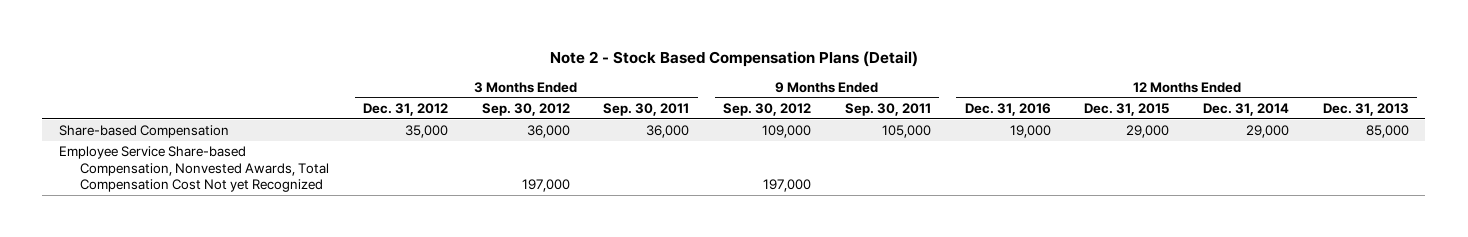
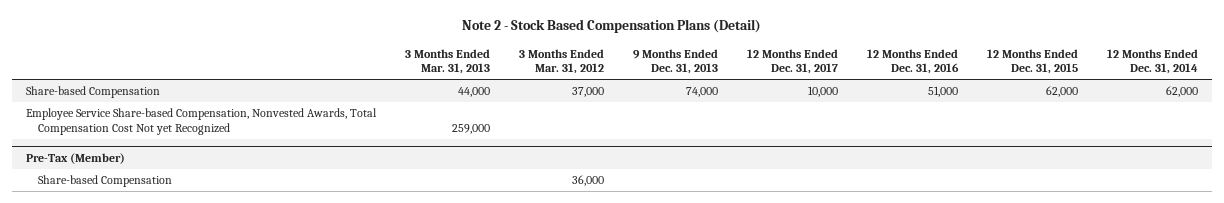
- | 3 Months Ended Dec. 31, 2012 | 3 Months Ended Sep. 30, 2012 | 3 Months Ended Sep. 30, 2011 | 9 Months Ended Sep. 30, 2012 | 9 Months Ended Sep. 30, 2011 | 12 Months Ended Dec. 31, 2016 | 12 Months Ended Dec. 31, 2015 | 12 Months Ended Dec. 31, 2014 | 12 Months Ended Dec. 31, 2013
+ | 3 Months Ended Mar. 31, 2013 | 3 Months Ended Mar. 31, 2012 | 9 Months Ended Dec. 31, 2013 | 12 Months Ended Dec. 31, 2017 | 12 Months Ended Dec. 31, 2016 | 12 Months Ended Dec. 31, 2015 | 12 Months Ended Dec. 31, 2014
- Share-based Compensation | 35,000 | 36,000 | 36,000 | 109,000 | 105,000 | 19,000 | 29,000 | 29,000 | 85,000
+ Share-based Compensation | 44,000 | 37,000 | 74,000 | 10,000 | 51,000 | 62,000 | 62,000
+ Pre-Tax (Member)
+ Share-based Compensation | | 36,000 | | | | |

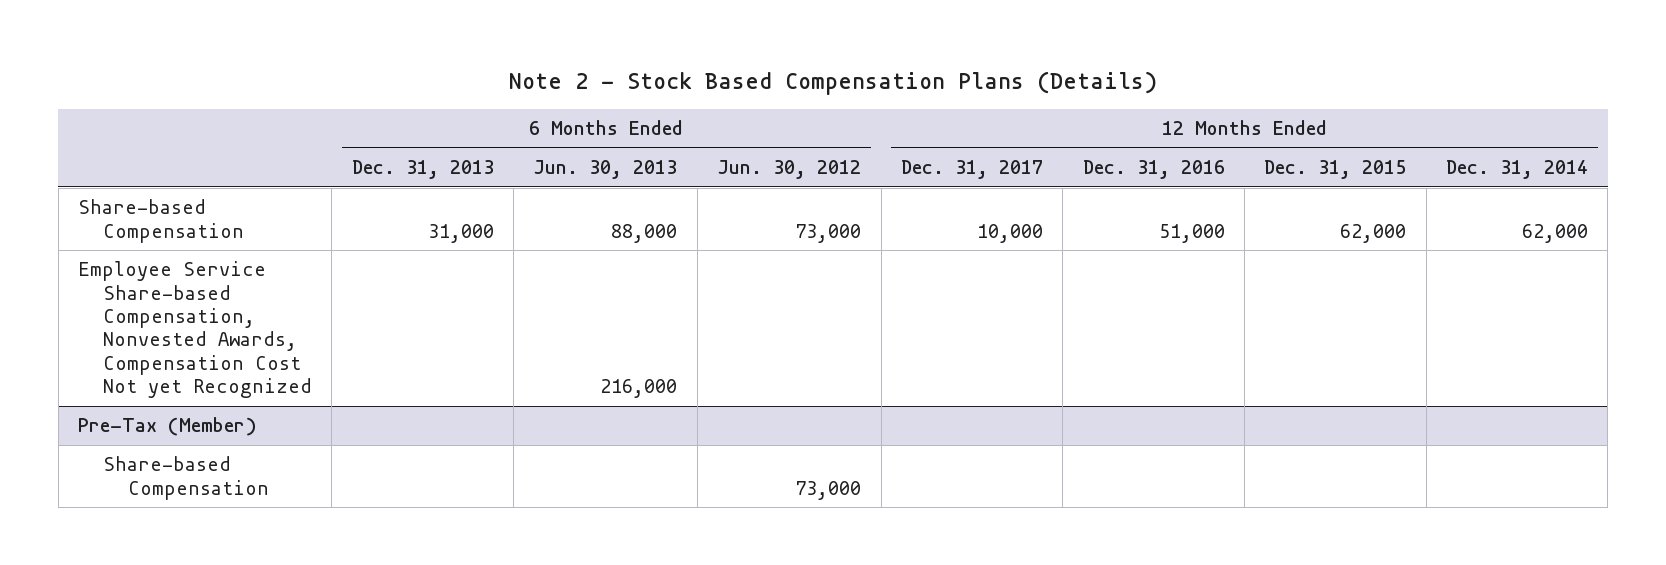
- Note 2 - Stock Based Compensation Plans (Detail)
+ Note 2 - Stock Based Compensation Plans (Details)
- | 3 Months Ended Mar. 31, 2013 | 3 Months Ended Mar. 31, 2012 | 9 Months Ended Dec. 31, 2013 | 12 Months Ended Dec. 31, 2017 | 12 Months Ended Dec. 31, 2016 | 12 Months Ended Dec. 31, 2015 | 12 Months Ended Dec. 31, 2014
+ | 6 Months Ended Dec. 31, 2013 | 6 Months Ended Jun. 30, 2013 | 6 Months Ended Jun. 30, 2012 | 12 Months Ended Dec. 31, 2017 | 12 Months Ended Dec. 31, 2016 | 12 Months Ended Dec. 31, 2015 | 12 Months Ended Dec. 31, 2014
- Employee Service Share-based Compensation, Nonvested Awards, Total Compensation Cost Not yet Recognized | 259,000 | | | | | |
+ Employee Service Share-based Compensation, Nonvested Awards, Compensation Cost Not yet Recognized | | 216,000 | | | | |

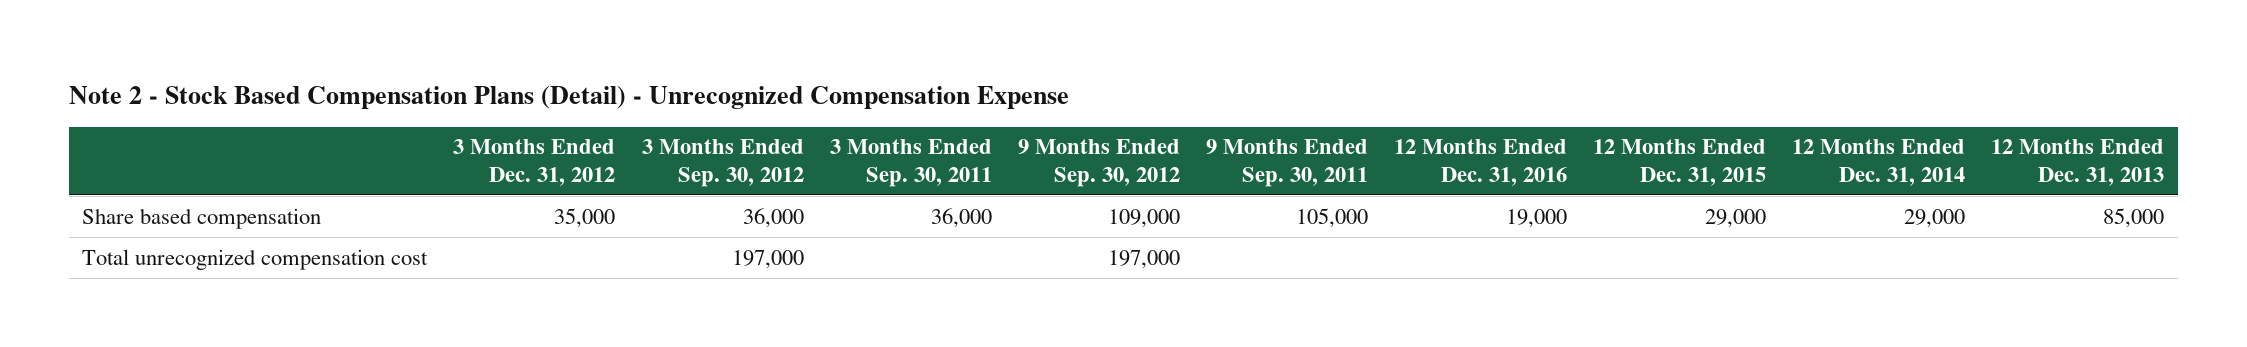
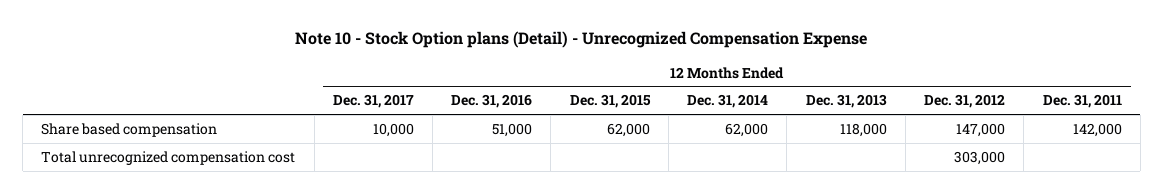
- Note 2 - Stock Based Compensation Plans (Detail) - Unrecognized Compensation Expense
+ Note 10 - Stock Option plans (Detail) - Unrecognized Compensation Expense
- | 3 Months Ended Dec. 31, 2012 | 3 Months Ended Sep. 30, 2012 | 3 Months Ended Sep. 30, 2011 | 9 Months Ended Sep. 30, 2012 | 9 Months Ended Sep. 30, 2011 | 12 Months Ended Dec. 31, 2016 | 12 Months Ended Dec. 31, 2015 | 12 Months Ended Dec. 31, 2014 | 12 Months Ended Dec. 31, 2013
+ | 12 Months Ended Dec. 31, 2017 | 12 Months Ended Dec. 31, 2016 | 12 Months Ended Dec. 31, 2015 | 12 Months Ended Dec. 31, 2014 | 12 Months Ended Dec. 31, 2013 | 12 Months Ended Dec. 31, 2012 | 12 Months Ended Dec. 31, 2011
- Share based compensation | 35,000 | 36,000 | 36,000 | 109,000 | 105,000 | 19,000 | 29,000 | 29,000 | 85,000
+ Share based compensation | 10,000 | 51,000 | 62,000 | 62,000 | 118,000 | 147,000 | 142,000

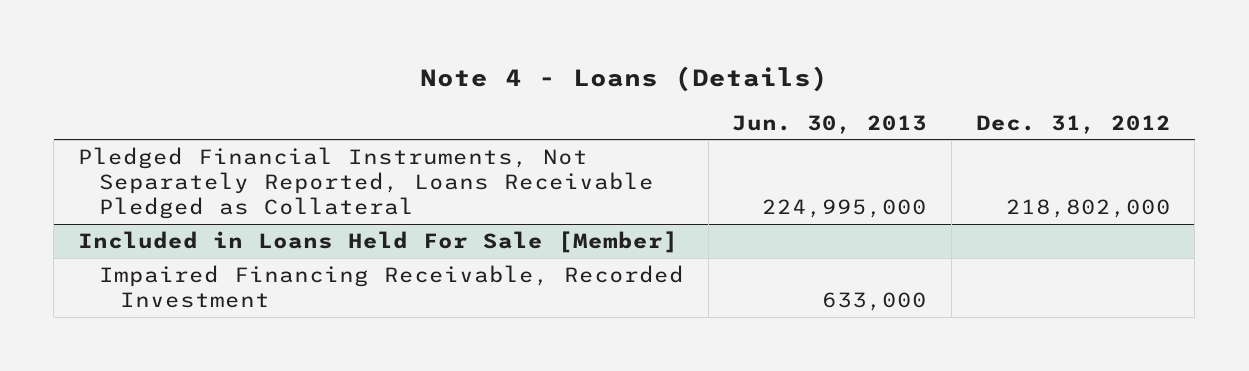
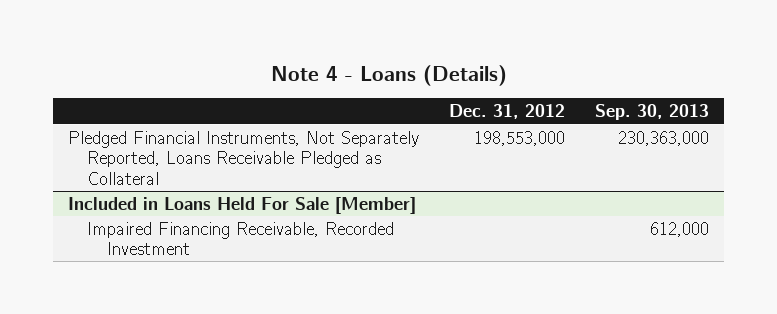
- | Jun. 30, 2013 | Dec. 31, 2012
+ | Dec. 31, 2012 | Sep. 30, 2013
- Pledged Financial Instruments, Not Separately Reported, Loans Receivable Pledged as Collateral | 224,995,000 | 218,802,000
+ Pledged Financial Instruments, Not Separately Reported, Loans Receivable Pledged as Collateral | 198,553,000 | 230,363,000

